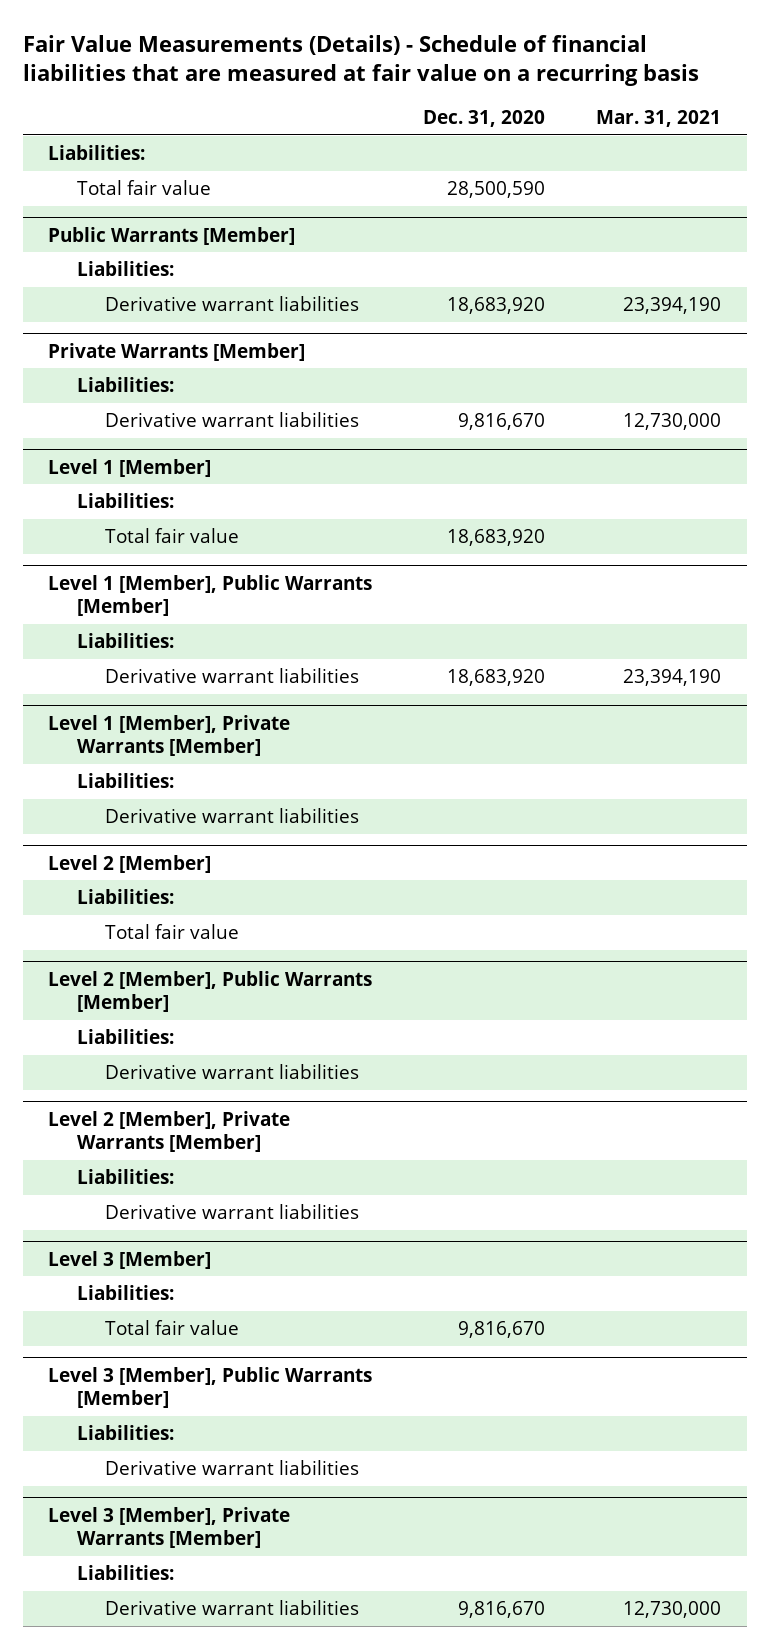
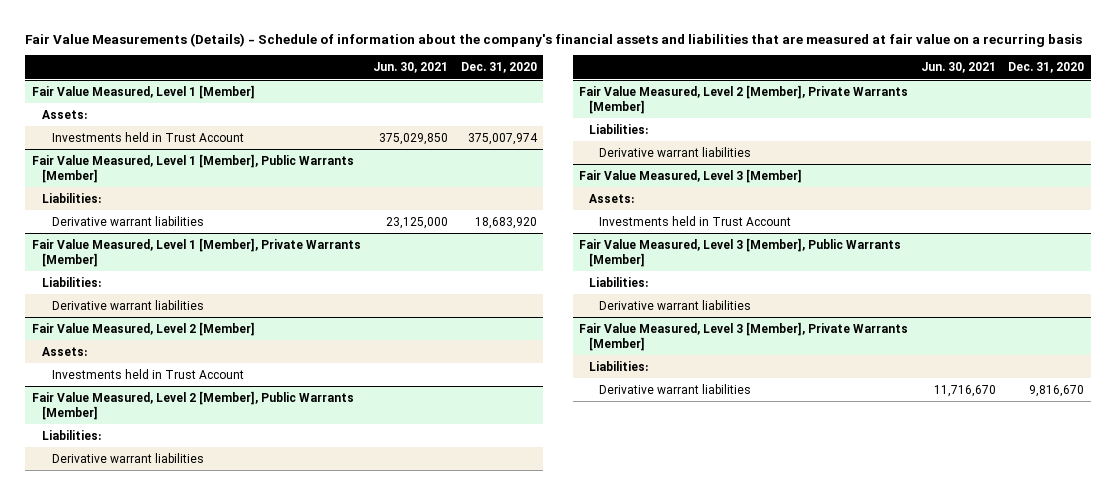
- Fair Value Measurements (Details) - Schedule of financial liabilities that are measured at fair value on a recurring basis
+ Fair Value Measurements (Details) - Schedule of information about the company's financial assets and liabilities that are measured at fair value on a recurring basis
- | Dec. 31, 2020 | Mar. 31, 2021
+ | Jun. 30, 2021 | Dec. 31, 2020
- Liabilities:
- Total fair value | 28,500,590 |
- Public Warrants [Member]
- Liabilities:
- Derivative warrant liabilities | 18,683,920 | 23,394,190
- Private Warrants [Member]
- Liabilities:
- Derivative warrant liabilities | 9,816,670 | 12,730,000
- Level 1 [Member]
- Liabilities:
- Total fair value | 18,683,920 |
- Level 1 [Member], Public Warrants [Member]
+ Fair Value Measured, Level 1 [Member]
+ Assets:
+ Investments held in Trust Account | 375,029,850 | 375,007,974
+ Fair Value Measured, Level 1 [Member], Public Warrants [Member]
- Level 1 [Member], Private Warrants [Member]
+ Fair Value Measured, Level 1 [Member], Private Warrants [Member]
- Level 2 [Member]
- Liabilities:
- Total fair value
- Level 2 [Member], Public Warrants [Member]
+ Fair Value Measured, Level 2 [Member]
+ Assets:
+ Investments held in Trust Account
+ Fair Value Measured, Level 2 [Member], Public Warrants [Member]
- Level 2 [Member], Private Warrants [Member]
+ Fair Value Measured, Level 2 [Member], Private Warrants [Member]
- Level 3 [Member]
- Liabilities:
- Total fair value | 9,816,670 |
- Level 3 [Member], Public Warrants [Member]
+ Fair Value Measured, Level 3 [Member]
+ Assets:
+ Investments held in Trust Account
+ Fair Value Measured, Level 3 [Member], Public Warrants [Member]
- Level 3 [Member], Private Warrants [Member]
+ Fair Value Measured, Level 3 [Member], Private Warrants [Member]

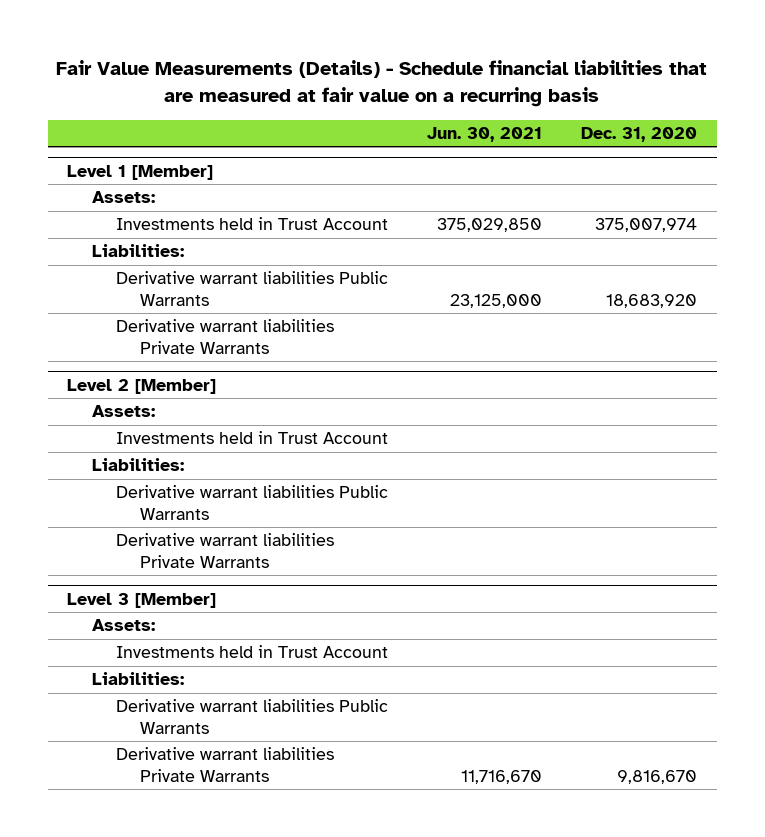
- Fair Value Measurements (Details) - Schedule of information about the company's financial assets and liabilities that are measured at fair value on a recurring basis
+ Fair Value Measurements (Details) - Schedule financial liabilities that are measured at fair value on a recurring basis
- Fair Value Measured, Level 1 [Member]
+ Level 1 [Member]
- Fair Value Measured, Level 1 [Member], Public Warrants [Member]
- Derivative warrant liabilities | 23,125,000 | 18,683,920
- Fair Value Measured, Level 1 [Member], Private Warrants [Member]
- Liabilities:
- Derivative warrant liabilities
- Fair Value Measured, Level 2 [Member]
+ Derivative warrant liabilities Public Warrants | 23,125,000 | 18,683,920
+ Derivative warrant liabilities Private Warrants
+ Level 2 [Member]
- Fair Value Measured, Level 2 [Member], Public Warrants [Member]
- Derivative warrant liabilities
- Fair Value Measured, Level 2 [Member], Private Warrants [Member]
- Liabilities:
- Derivative warrant liabilities
- Fair Value Measured, Level 3 [Member]
+ Derivative warrant liabilities Public Warrants
+ Derivative warrant liabilities Private Warrants
+ Level 3 [Member]
- Fair Value Measured, Level 3 [Member], Public Warrants [Member]
- Derivative warrant liabilities
- Fair Value Measured, Level 3 [Member], Private Warrants [Member]
- Liabilities:
- Derivative warrant liabilities | 11,716,670 | 9,816,670
+ Derivative warrant liabilities Public Warrants
+ Derivative warrant liabilities Private Warrants | 11,716,670 | 9,816,670

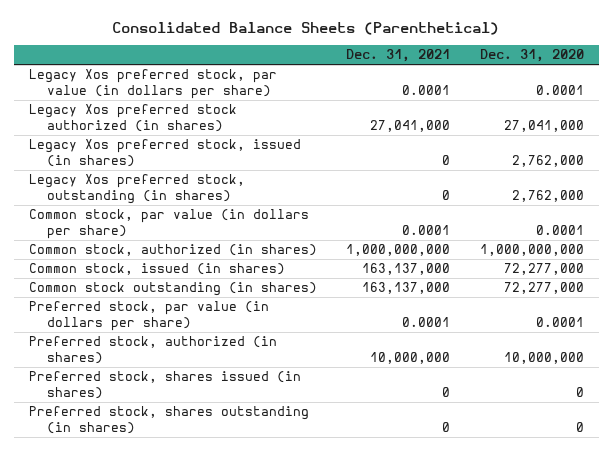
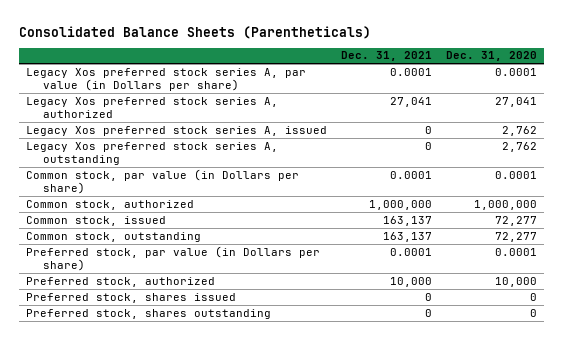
- Consolidated Balance Sheets (Parenthetical)
+ Consolidated Balance Sheets (Parentheticals)
- Legacy Xos preferred stock, par value (in dollars per share) | 0.0001 | 0.0001
- Legacy Xos preferred stock authorized (in shares) | 27,041,000 | 27,041,000
- Legacy Xos preferred stock, issued (in shares) | 0 | 2,762,000
- Legacy Xos preferred stock, outstanding (in shares) | 0 | 2,762,000
- Common stock, par value (in dollars per share) | 0.0001 | 0.0001
- Common stock, authorized (in shares) | 1,000,000,000 | 1,000,000,000
- Common stock, issued (in shares) | 163,137,000 | 72,277,000
- Common stock outstanding (in shares) | 163,137,000 | 72,277,000
- Preferred stock, par value (in dollars per share) | 0.0001 | 0.0001
- Preferred stock, authorized (in shares) | 10,000,000 | 10,000,000
- Preferred stock, shares issued (in shares) | 0 | 0
- Preferred stock, shares outstanding (in shares) | 0 | 0
+ Legacy Xos preferred stock series A, par value (in Dollars per share) | 0.0001 | 0.0001
+ Legacy Xos preferred stock series A, authorized | 27,041 | 27,041
+ Legacy Xos preferred stock series A, issued | 0 | 2,762
+ Legacy Xos preferred stock series A, outstanding | 0 | 2,762
+ Common stock, par value (in Dollars per share) | 0.0001 | 0.0001
+ Common stock, authorized | 1,000,000 | 1,000,000
+ Common stock, issued | 163,137 | 72,277
+ Common stock, outstanding | 163,137 | 72,277
+ Preferred stock, par value (in Dollars per share) | 0.0001 | 0.0001
+ Preferred stock, authorized | 10,000 | 10,000
+ Preferred stock, shares issued | 0 | 0
+ Preferred stock, shares outstanding | 0 | 0

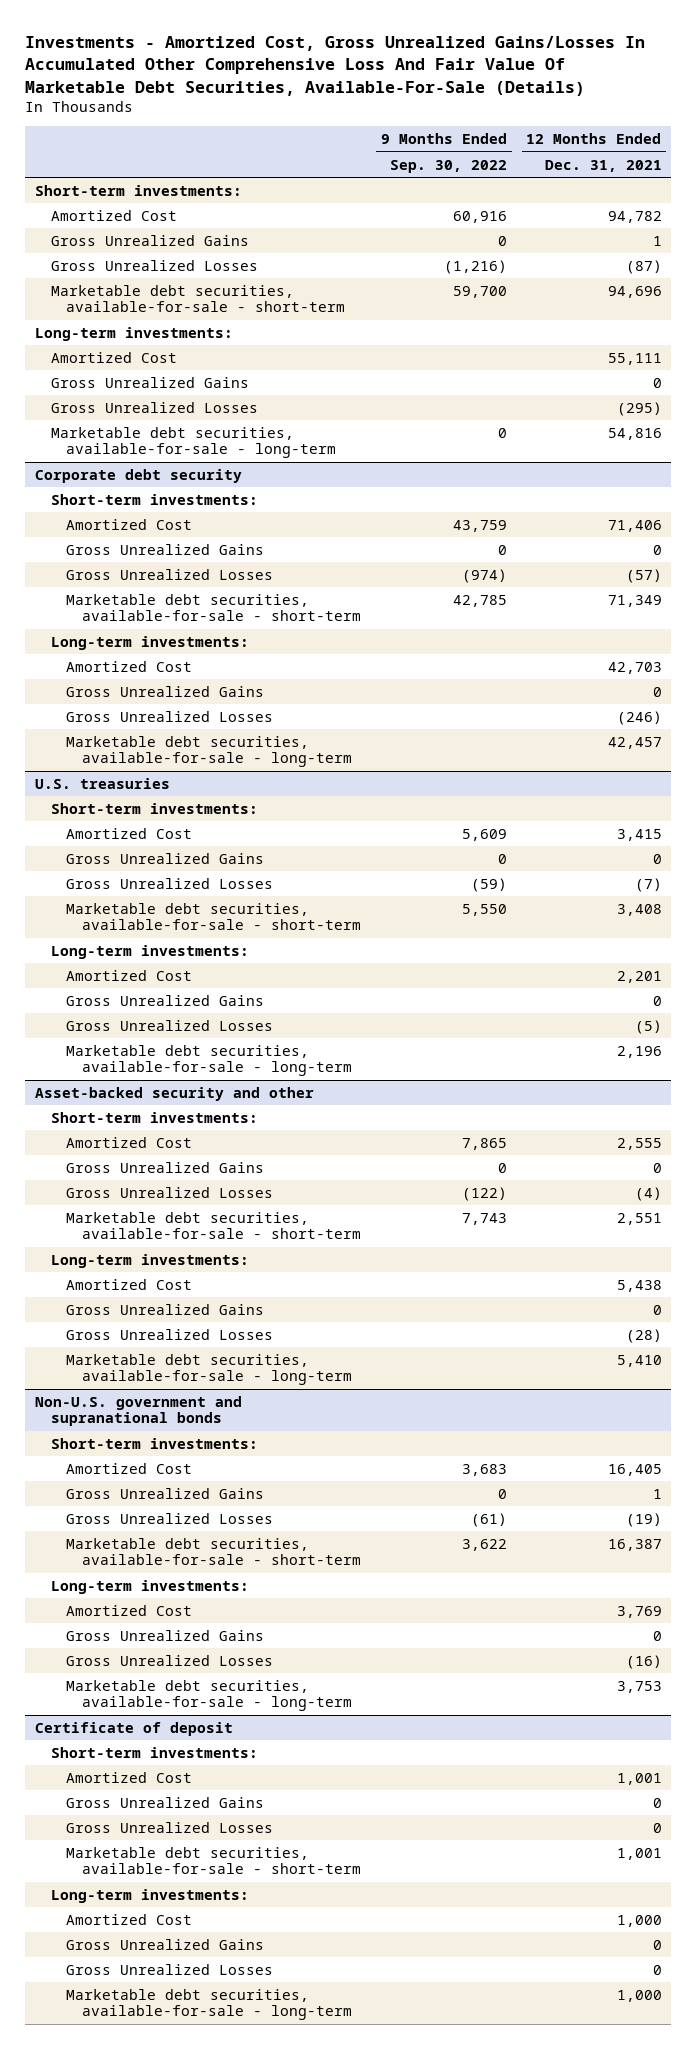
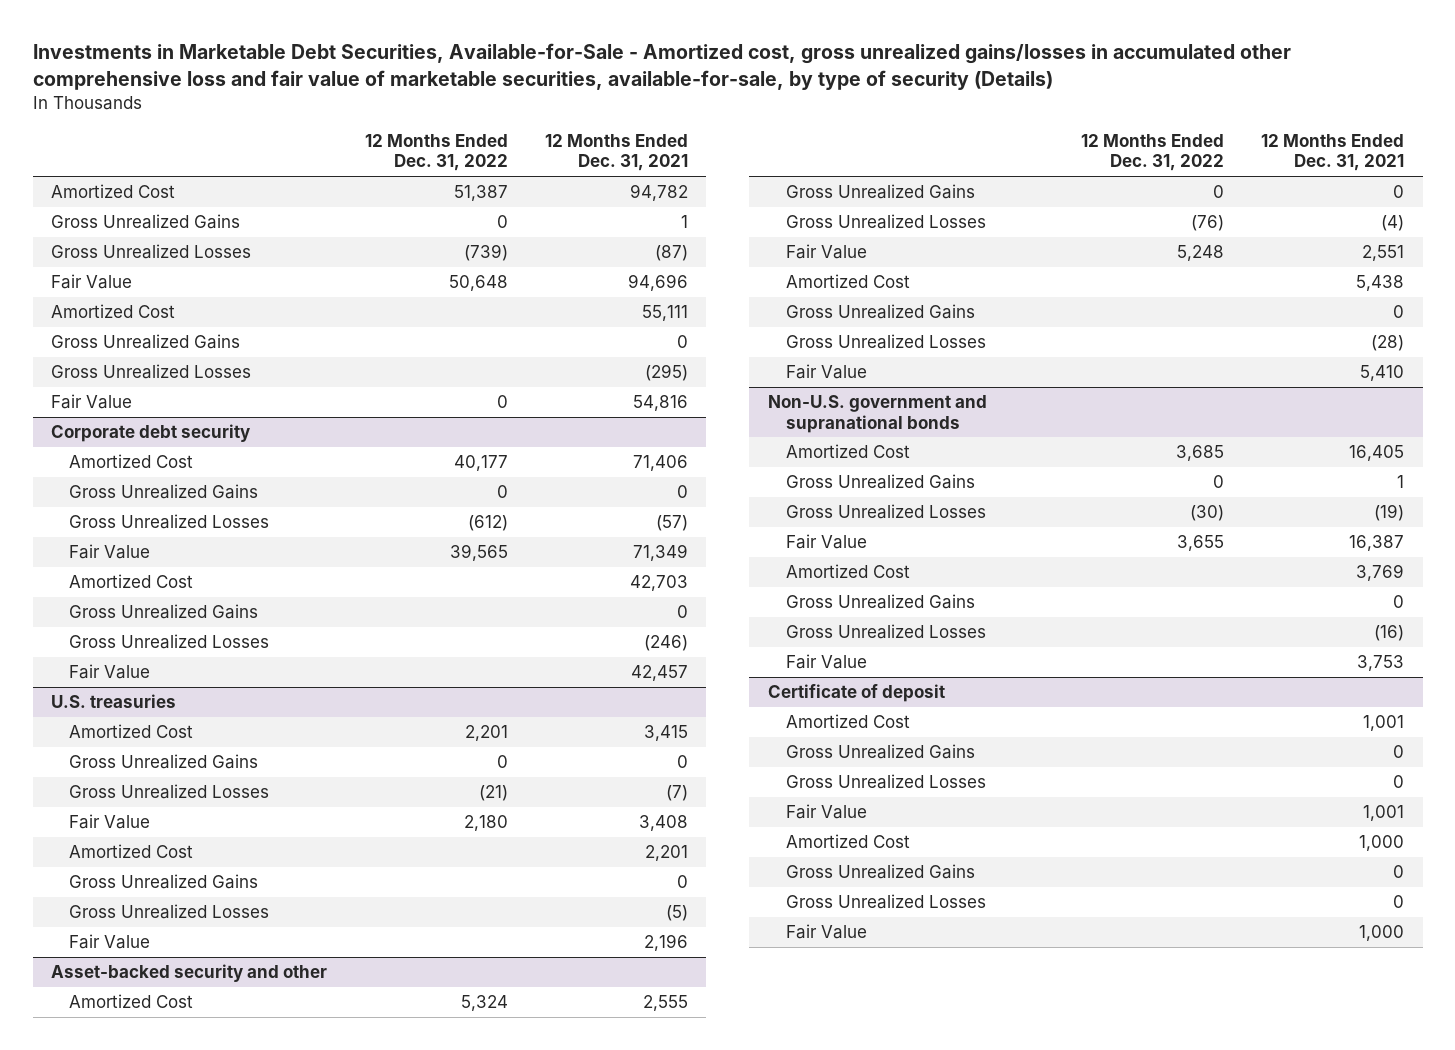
- Investments - Amortized Cost, Gross Unrealized Gains/Losses In Accumulated Other Comprehensive Loss And Fair Value Of Marketable Debt Securities, Available-For-Sale (Details)
+ Investments in Marketable Debt Securities, Available-for-Sale - Amortized cost, gross unrealized gains/losses in accumulated other comprehensive loss and fair value of marketable securities, available-for-sale, by type of security (Details)
- | 9 Months Ended Sep. 30, 2022 | 12 Months Ended Dec. 31, 2021
+ | 12 Months Ended Dec. 31, 2022 | 12 Months Ended Dec. 31, 2021
- Short-term investments:
- Marketable debt securities, available-for-sale - short-term | 59,700 | 94,696
- Long-term investments:
+ Fair Value | 50,648 | 94,696
- Marketable debt securities, available-for-sale - long-term | 0 | 54,816
+ Fair Value | 0 | 54,816
@ Corporate debt security
- Short-term investments:
- Marketable debt securities, available-for-sale - short-term | 42,785 | 71,349
- Long-term investments:
+ Fair Value | 39,565 | 71,349
- Marketable debt securities, available-for-sale - long-term | | 42,457
+ Fair Value | | 42,457
@ U.S. treasuries
- Short-term investments:
- Marketable debt securities, available-for-sale - short-term | 5,550 | 3,408
- Long-term investments:
+ Fair Value | 2,180 | 3,408
- Marketable debt securities, available-for-sale - long-term | | 2,196
+ Fair Value | | 2,196
@ Asset-backed security and other
- Short-term investments:
- Marketable debt securities, available-for-sale - short-term | 7,743 | 2,551
- Long-term investments:
+ Fair Value | 5,248 | 2,551
- Marketable debt securities, available-for-sale - long-term | | 5,410
+ Fair Value | | 5,410
@ Non-U.S. government and supranational bonds
- Short-term investments:
- Marketable debt securities, available-for-sale - short-term | 3,622 | 16,387
- Long-term investments:
+ Fair Value | 3,655 | 16,387
- Marketable debt securities, available-for-sale - long-term | | 3,753
+ Fair Value | | 3,753
@ Certificate of deposit
- Short-term investments:
- Marketable debt securities, available-for-sale - short-term | | 1,001
- Long-term investments:
+ Fair Value | | 1,001
- Marketable debt securities, available-for-sale - long-term | | 1,000
+ Fair Value | | 1,000

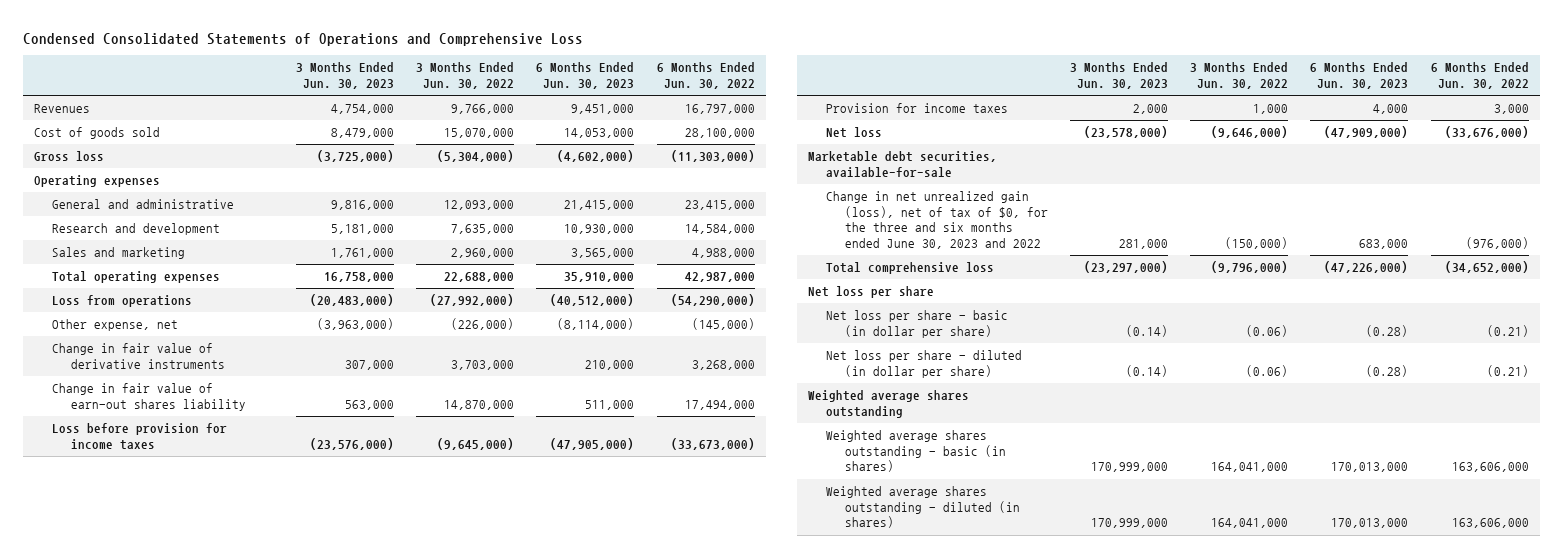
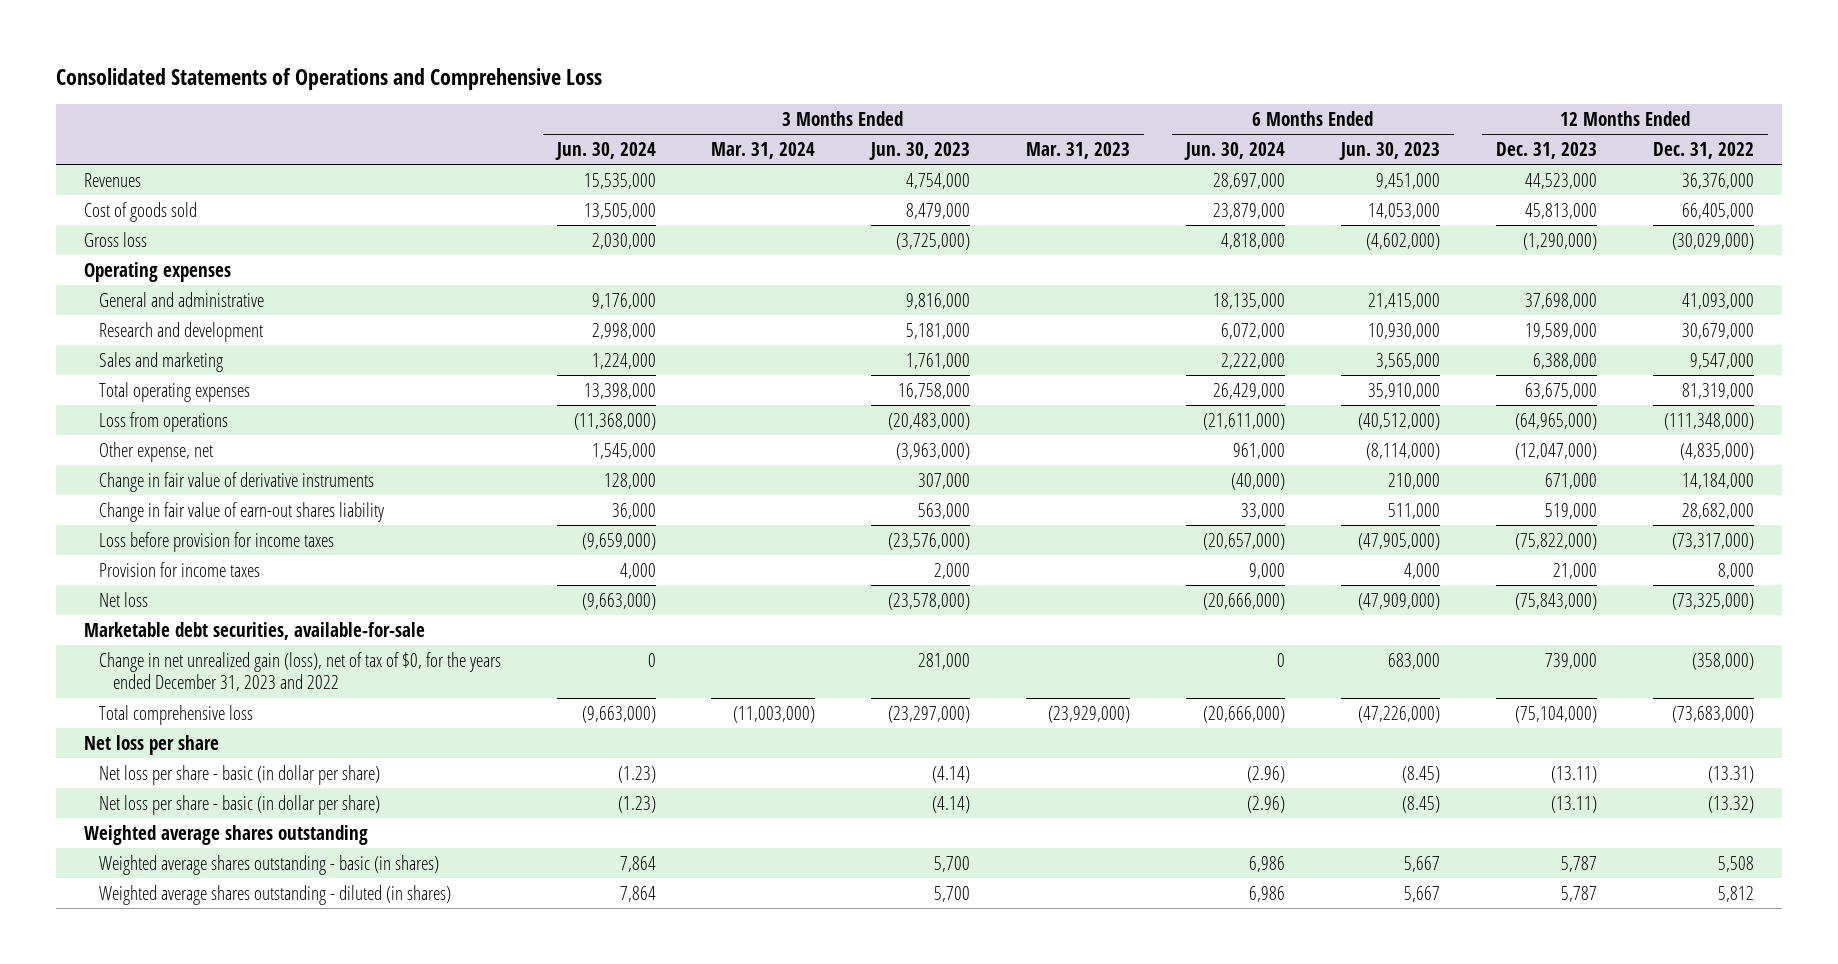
- Condensed Consolidated Statements of Operations and Comprehensive Loss
+ Consolidated Statements of Operations and Comprehensive Loss
- | 3 Months Ended Jun. 30, 2023 | 3 Months Ended Jun. 30, 2022 | 6 Months Ended Jun. 30, 2023 | 6 Months Ended Jun. 30, 2022
+ | 3 Months Ended Jun. 30, 2024 | 3 Months Ended Mar. 31, 2024 | 3 Months Ended Jun. 30, 2023 | 3 Months Ended Mar. 31, 2023 | 6 Months Ended Jun. 30, 2024 | 6 Months Ended Jun. 30, 2023 | 12 Months Ended Dec. 31, 2023 | 12 Months Ended Dec. 31, 2022
- Change in net unrealized gain (loss), net of tax of $0, for the three and six months ended June 30, 2023 and 2022 | 281,000 | (150,000) | 683,000 | (976,000)
+ Change in net unrealized gain (loss), net of tax of $0, for the years ended December 31, 2023 and 2022 | 0 | | 281,000 | | 0 | 683,000 | 739,000 | (358,000)
- Net loss per share - basic (in dollar per share) | (0.14) | (0.06) | (0.28) | (0.21)
- Net loss per share - diluted (in dollar per share) | (0.14) | (0.06) | (0.28) | (0.21)
+ Net loss per share - basic (in dollar per share) | (1.23) | | (4.14) | | (2.96) | (8.45) | (13.11) | (13.31)
+ Net loss per share - basic (in dollar per share) | (1.23) | | (4.14) | | (2.96) | (8.45) | (13.11) | (13.32)
- Weighted average shares outstanding - basic (in shares) | 170,999,000 | 164,041,000 | 170,013,000 | 163,606,000
- Weighted average shares outstanding - diluted (in shares) | 170,999,000 | 164,041,000 | 170,013,000 | 163,606,000
+ Weighted average shares outstanding - basic (in shares) | 7,864 | | 5,700 | | 6,986 | 5,667 | 5,787 | 5,508
+ Weighted average shares outstanding - diluted (in shares) | 7,864 | | 5,700 | | 6,986 | 5,667 | 5,787 | 5,812

